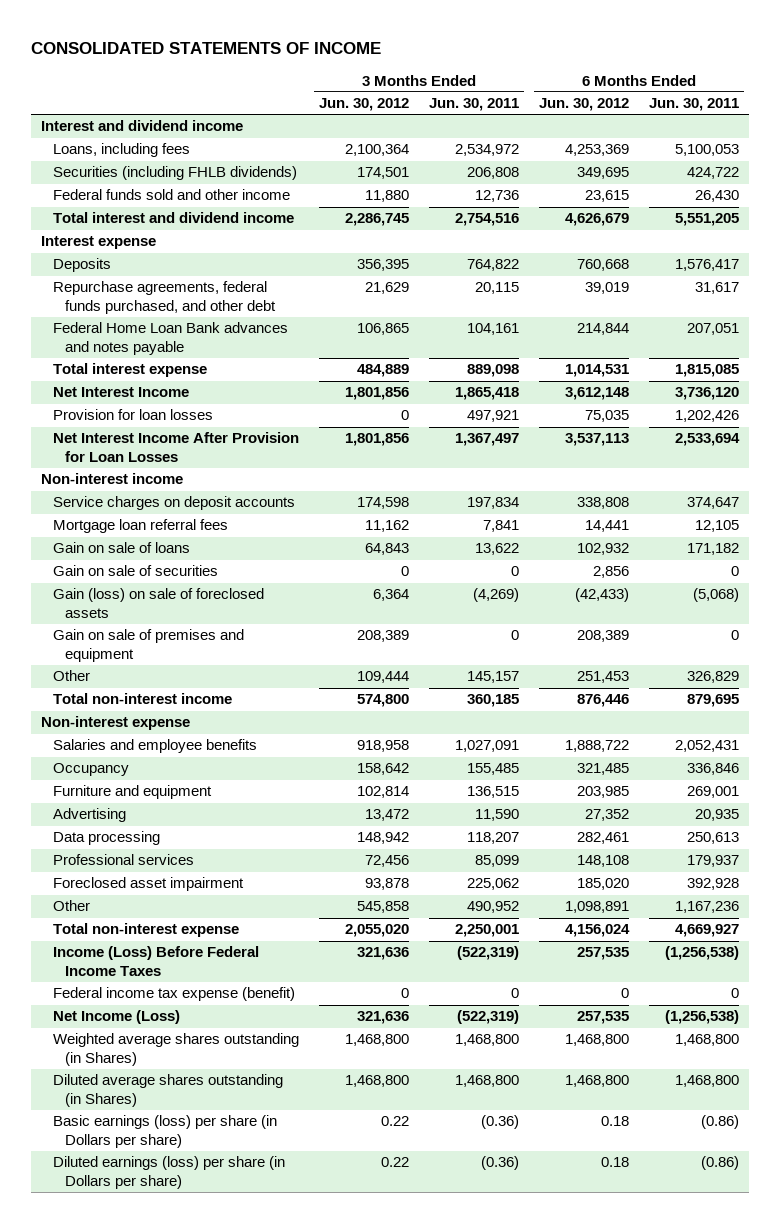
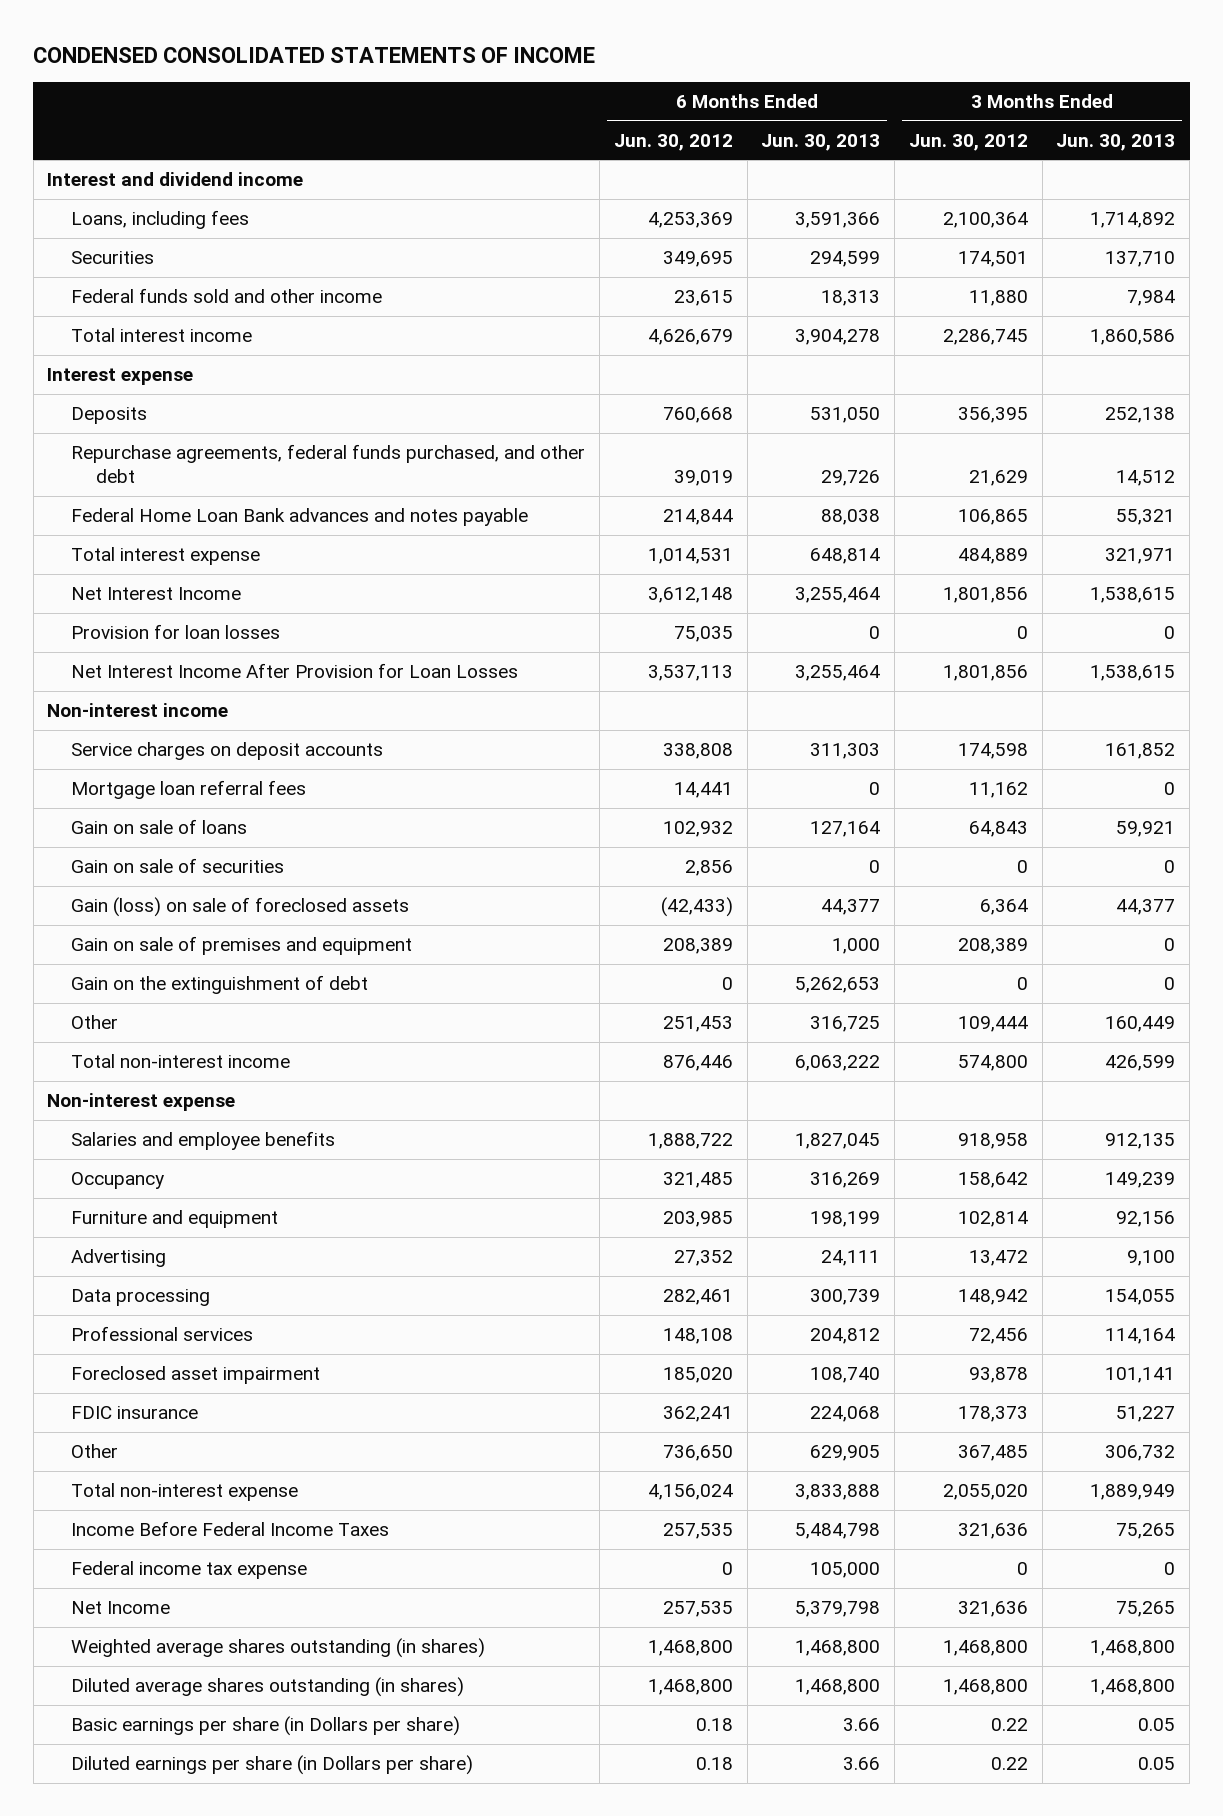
- CONSOLIDATED STATEMENTS OF INCOME
+ CONDENSED CONSOLIDATED STATEMENTS OF INCOME
- | 3 Months Ended Jun. 30, 2012 | 3 Months Ended Jun. 30, 2011 | 6 Months Ended Jun. 30, 2012 | 6 Months Ended Jun. 30, 2011
+ | 6 Months Ended Jun. 30, 2012 | 6 Months Ended Jun. 30, 2013 | 3 Months Ended Jun. 30, 2012 | 3 Months Ended Jun. 30, 2013
- Securities (including FHLB dividends) | 174,501 | 206,808 | 349,695 | 424,722
+ Securities | 349,695 | 294,599 | 174,501 | 137,710
- Total interest and dividend income | 2,286,745 | 2,754,516 | 4,626,679 | 5,551,205
+ Total interest income | 4,626,679 | 3,904,278 | 2,286,745 | 1,860,586
+ Gain on the extinguishment of debt | 0 | 5,262,653 | 0 | 0
- Other | 545,858 | 490,952 | 1,098,891 | 1,167,236
+ FDIC insurance | 362,241 | 224,068 | 178,373 | 51,227
+ Other | 736,650 | 629,905 | 367,485 | 306,732
- Income (Loss) Before Federal Income Taxes | 321,636 | (522,319) | 257,535 | (1,256,538)
- Federal income tax expense (benefit) | 0 | 0 | 0 | 0
- Net Income (Loss) | 321,636 | (522,319) | 257,535 | (1,256,538)
- Weighted average shares outstanding (in Shares) | 1,468,800 | 1,468,800 | 1,468,800 | 1,468,800
- Diluted average shares outstanding (in Shares) | 1,468,800 | 1,468,800 | 1,468,800 | 1,468,800
- Basic earnings (loss) per share (in Dollars per share) | 0.22 | (0.36) | 0.18 | (0.86)
- Diluted earnings (loss) per share (in Dollars per share) | 0.22 | (0.36) | 0.18 | (0.86)
+ Income Before Federal Income Taxes | 257,535 | 5,484,798 | 321,636 | 75,265
+ Federal income tax expense | 0 | 105,000 | 0 | 0
+ Net Income | 257,535 | 5,379,798 | 321,636 | 75,265
+ Weighted average shares outstanding (in shares) | 1,468,800 | 1,468,800 | 1,468,800 | 1,468,800
+ Diluted average shares outstanding (in shares) | 1,468,800 | 1,468,800 | 1,468,800 | 1,468,800
+ Basic earnings per share (in Dollars per share) | 0.18 | 3.66 | 0.22 | 0.05
+ Diluted earnings per share (in Dollars per share) | 0.18 | 3.66 | 0.22 | 0.05

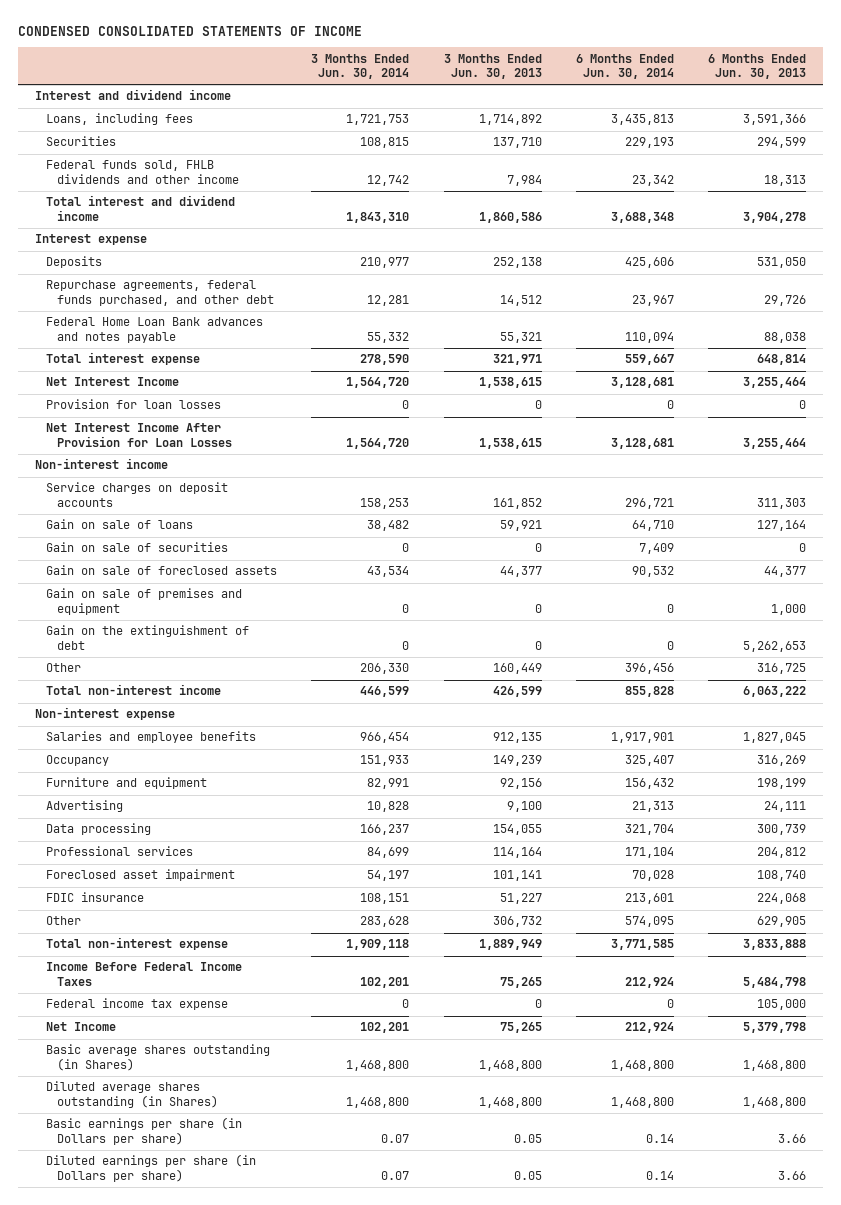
- | 6 Months Ended Jun. 30, 2012 | 6 Months Ended Jun. 30, 2013 | 3 Months Ended Jun. 30, 2012 | 3 Months Ended Jun. 30, 2013
+ | 3 Months Ended Jun. 30, 2014 | 3 Months Ended Jun. 30, 2013 | 6 Months Ended Jun. 30, 2014 | 6 Months Ended Jun. 30, 2013
- Federal funds sold and other income | 23,615 | 18,313 | 11,880 | 7,984
- Total interest income | 4,626,679 | 3,904,278 | 2,286,745 | 1,860,586
+ Federal funds sold, FHLB dividends and other income | 12,742 | 7,984 | 23,342 | 18,313
+ Total interest and dividend income | 1,843,310 | 1,860,586 | 3,688,348 | 3,904,278
- Mortgage loan referral fees | 14,441 | 0 | 11,162 | 0
- Gain (loss) on sale of foreclosed assets | (42,433) | 44,377 | 6,364 | 44,377
+ Gain on sale of foreclosed assets | 43,534 | 44,377 | 90,532 | 44,377
- Weighted average shares outstanding (in shares) | 1,468,800 | 1,468,800 | 1,468,800 | 1,468,800
- Diluted average shares outstanding (in shares) | 1,468,800 | 1,468,800 | 1,468,800 | 1,468,800
+ Basic average shares outstanding (in Shares) | 1,468,800 | 1,468,800 | 1,468,800 | 1,468,800
+ Diluted average shares outstanding (in Shares) | 1,468,800 | 1,468,800 | 1,468,800 | 1,468,800

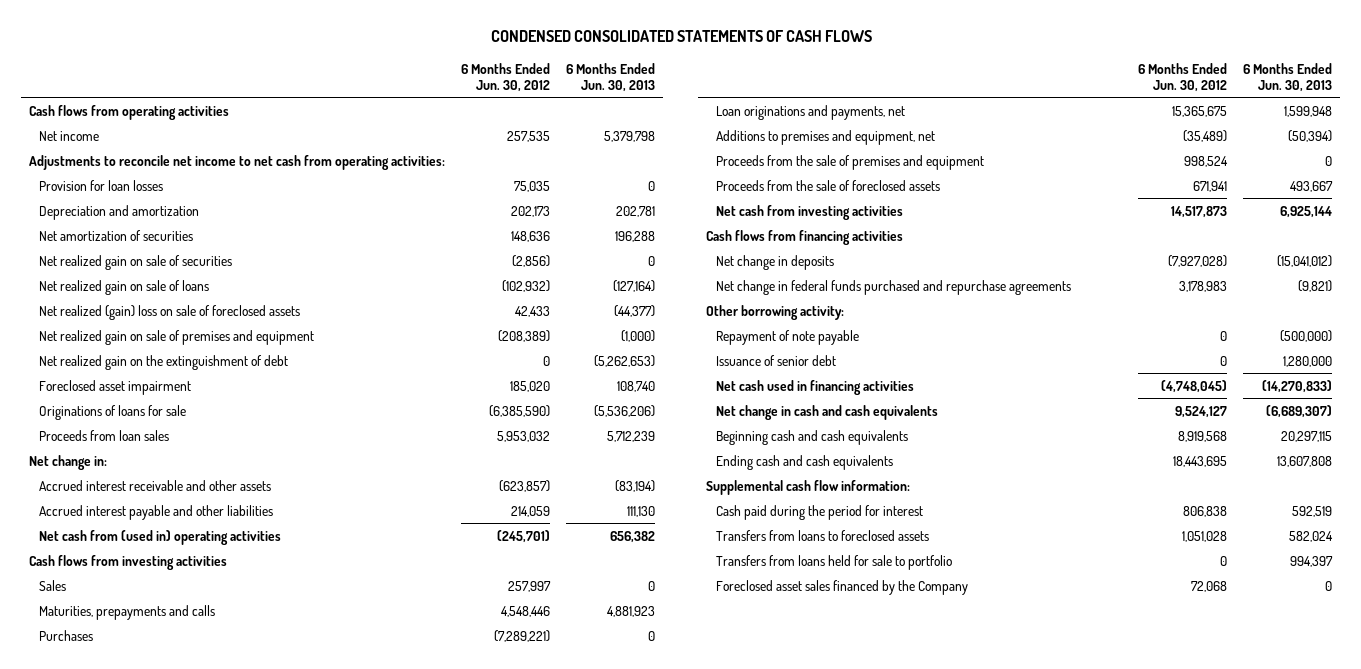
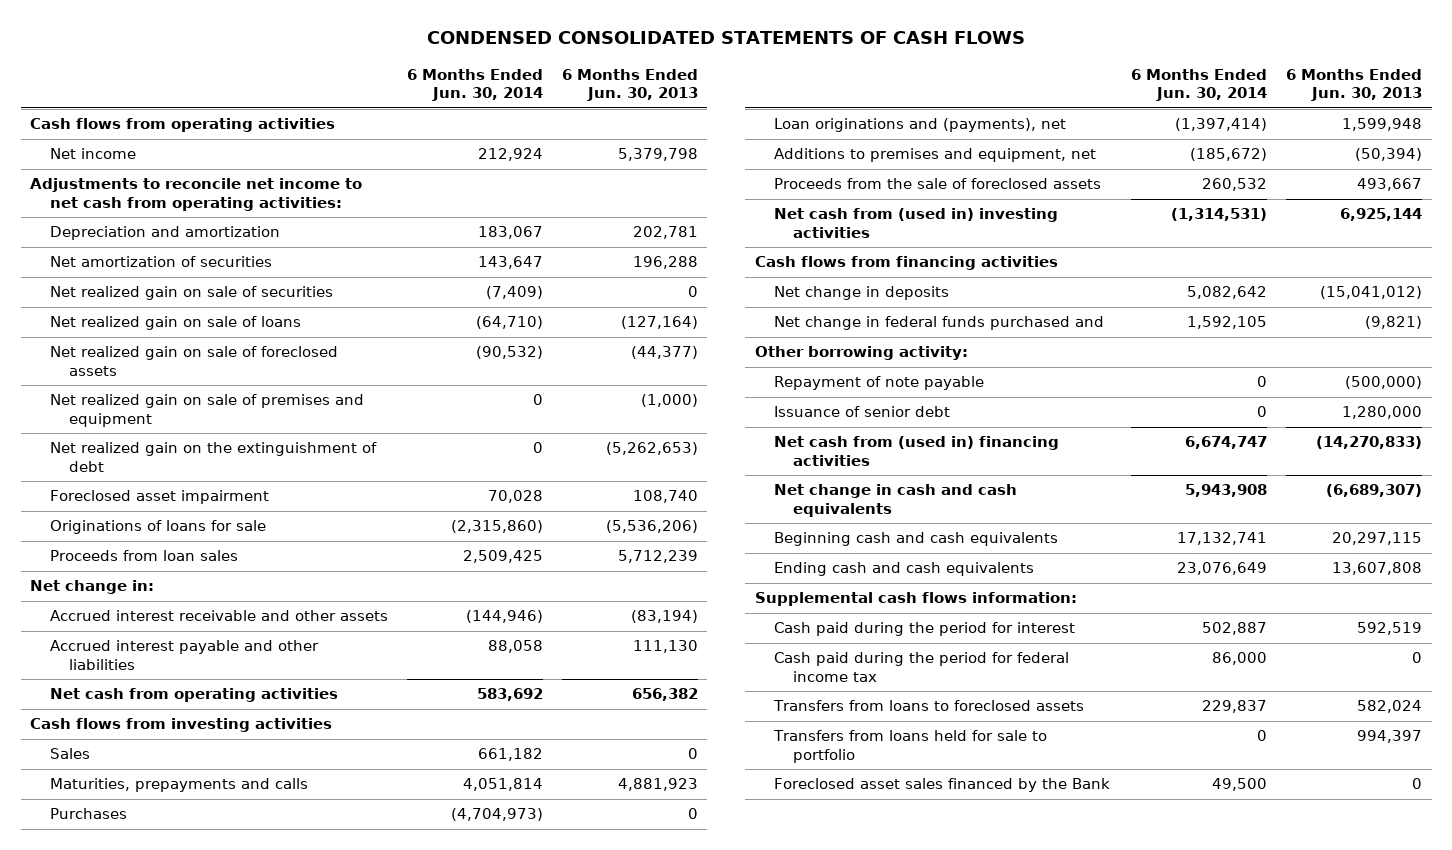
- | 6 Months Ended Jun. 30, 2012 | 6 Months Ended Jun. 30, 2013
+ | 6 Months Ended Jun. 30, 2014 | 6 Months Ended Jun. 30, 2013
- Provision for loan losses | 75,035 | 0
- Net realized (gain) loss on sale of foreclosed assets | 42,433 | (44,377)
+ Net realized gain on sale of foreclosed assets | (90,532) | (44,377)
- Net cash from (used in) operating activities | (245,701) | 656,382
+ Net cash from operating activities | 583,692 | 656,382
- Loan originations and payments, net | 15,365,675 | 1,599,948
+ Loan originations and (payments), net | (1,397,414) | 1,599,948
- Proceeds from the sale of premises and equipment | 998,524 | 0
- Net cash from investing activities | 14,517,873 | 6,925,144
+ Net cash from (used in) investing activities | (1,314,531) | 6,925,144
- Net change in federal funds purchased and repurchase agreements | 3,178,983 | (9,821)
+ Net change in federal funds purchased and | 1,592,105 | (9,821)
- Net cash used in financing activities | (4,748,045) | (14,270,833)
+ Net cash from (used in) financing activities | 6,674,747 | (14,270,833)
- Supplemental cash flow information:
+ Supplemental cash flows information:
+ Cash paid during the period for federal income tax | 86,000 | 0
- Foreclosed asset sales financed by the Company | 72,068 | 0
+ Foreclosed asset sales financed by the Bank | 49,500 | 0

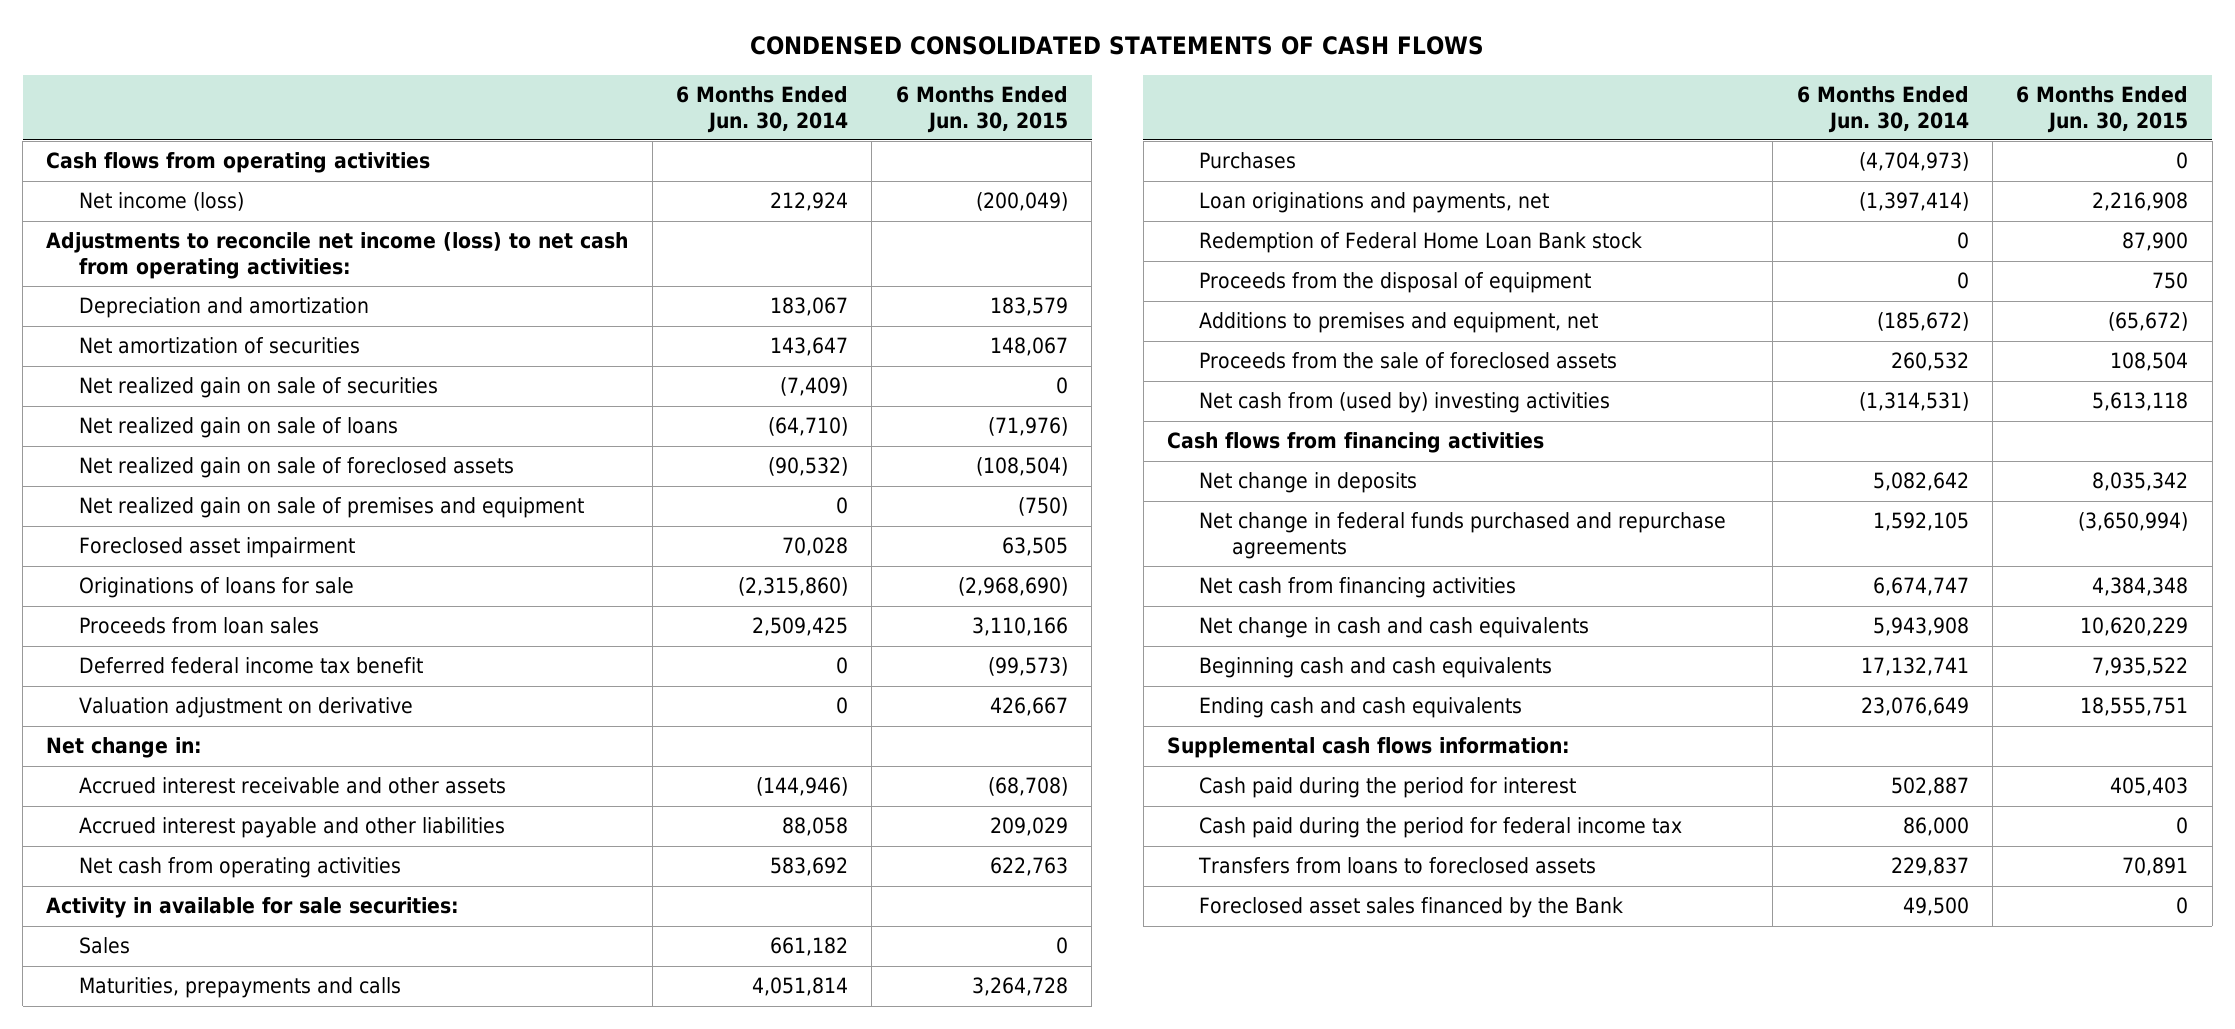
- | 6 Months Ended Jun. 30, 2014 | 6 Months Ended Jun. 30, 2013
+ | 6 Months Ended Jun. 30, 2014 | 6 Months Ended Jun. 30, 2015
- Net income | 212,924 | 5,379,798
- Adjustments to reconcile net income to net cash from operating activities:
+ Net income (loss) | 212,924 | (200,049)
+ Adjustments to reconcile net income (loss) to net cash from operating activities:
- Net realized gain on the extinguishment of debt | 0 | (5,262,653)
+ Deferred federal income tax benefit | 0 | (99,573)
+ Valuation adjustment on derivative | 0 | 426,667
- Cash flows from investing activities
+ Activity in available for sale securities:
- Loan originations and (payments), net | (1,397,414) | 1,599,948
+ Loan originations and payments, net | (1,397,414) | 2,216,908
+ Redemption of Federal Home Loan Bank stock | 0 | 87,900
+ Proceeds from the disposal of equipment | 0 | 750
- Net cash from (used in) investing activities | (1,314,531) | 6,925,144
+ Net cash from (used by) investing activities | (1,314,531) | 5,613,118
- Net change in federal funds purchased and | 1,592,105 | (9,821)
- Other borrowing activity:
- Repayment of note payable | 0 | (500,000)
- Issuance of senior debt | 0 | 1,280,000
- Net cash from (used in) financing activities | 6,674,747 | (14,270,833)
+ Net change in federal funds purchased and repurchase agreements | 1,592,105 | (3,650,994)
+ Net cash from financing activities | 6,674,747 | 4,384,348
- Transfers from loans held for sale to portfolio | 0 | 994,397

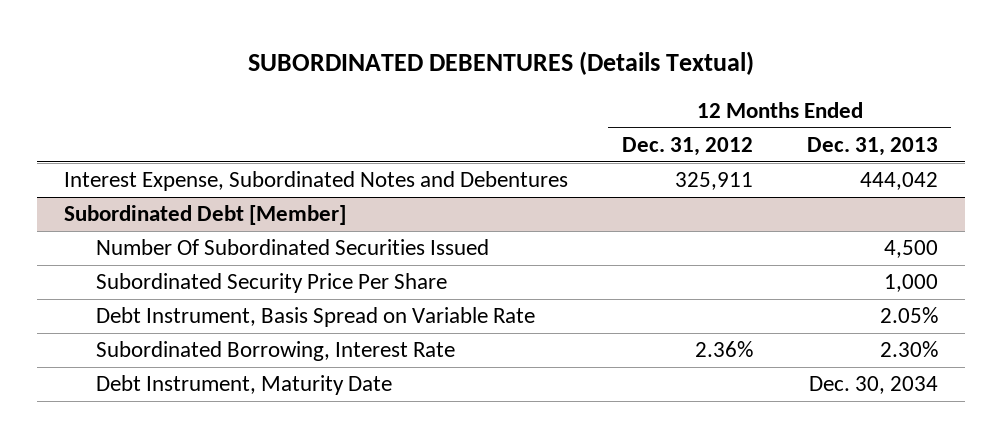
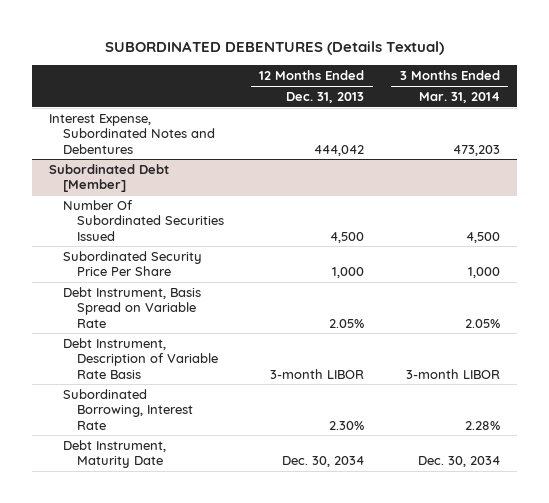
- | 12 Months Ended Dec. 31, 2012 | 12 Months Ended Dec. 31, 2013
+ | 12 Months Ended Dec. 31, 2013 | 3 Months Ended Mar. 31, 2014
@ Subordinated Debt [Member]
+ Debt Instrument, Description of Variable Rate Basis | 3-month LIBOR | 3-month LIBOR

